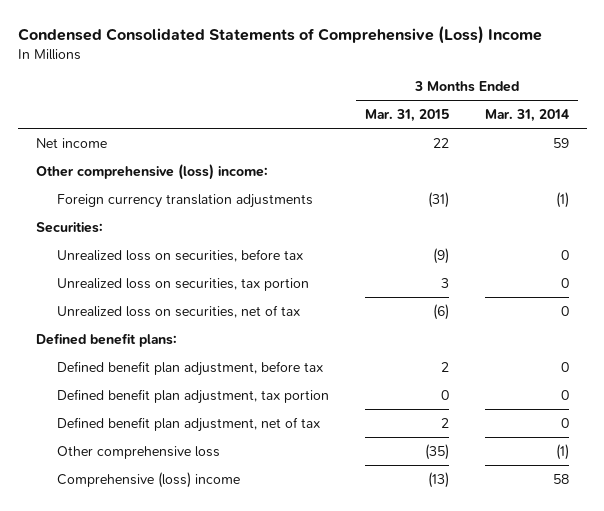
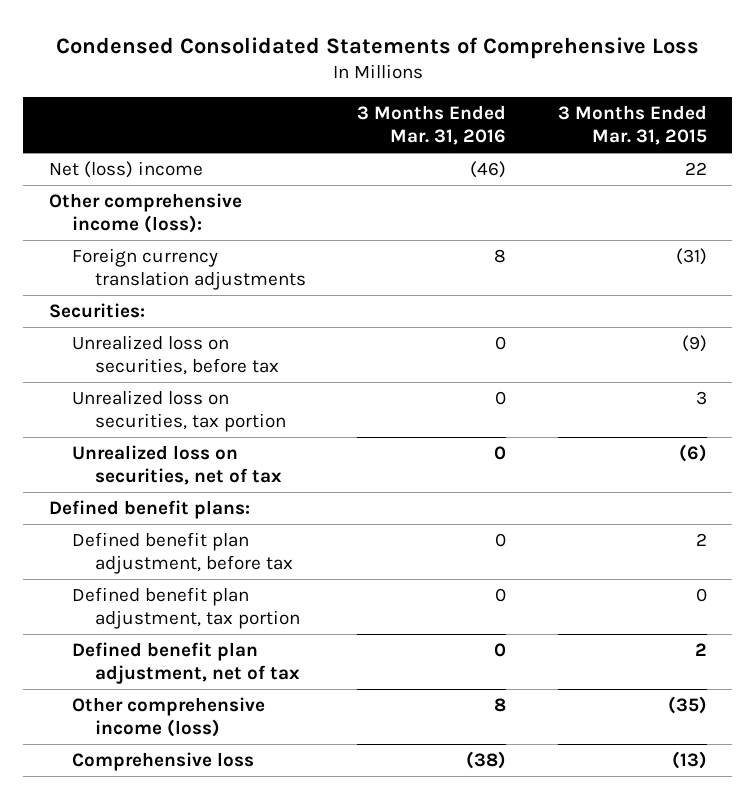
- Condensed Consolidated Statements of Comprehensive (Loss) Income
+ Condensed Consolidated Statements of Comprehensive Loss
- | 3 Months Ended Mar. 31, 2015 | 3 Months Ended Mar. 31, 2014
+ | 3 Months Ended Mar. 31, 2016 | 3 Months Ended Mar. 31, 2015
- Net income | 22 | 59
- Other comprehensive (loss) income:
+ Net (loss) income | (46) | 22
+ Other comprehensive income (loss):
- Other comprehensive loss | (35) | (1)
- Comprehensive (loss) income | (13) | 58
+ Other comprehensive income (loss) | 8 | (35)
+ Comprehensive loss | (38) | (13)

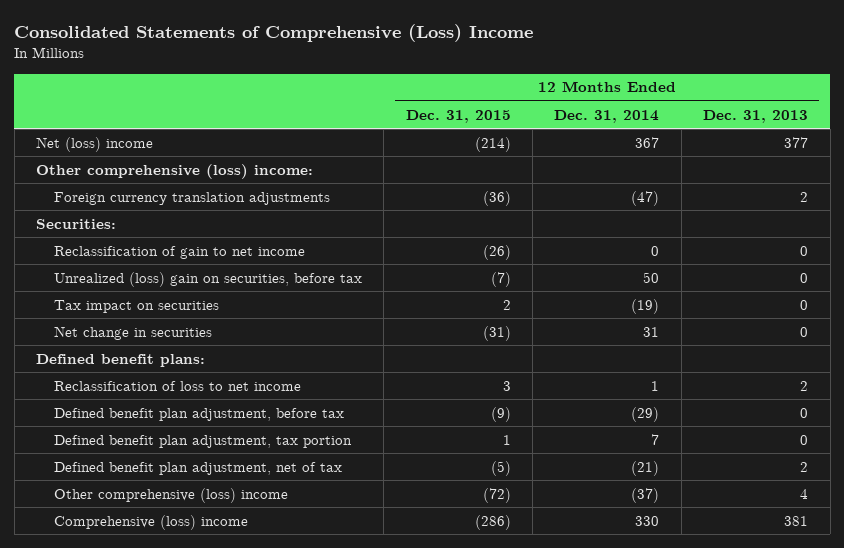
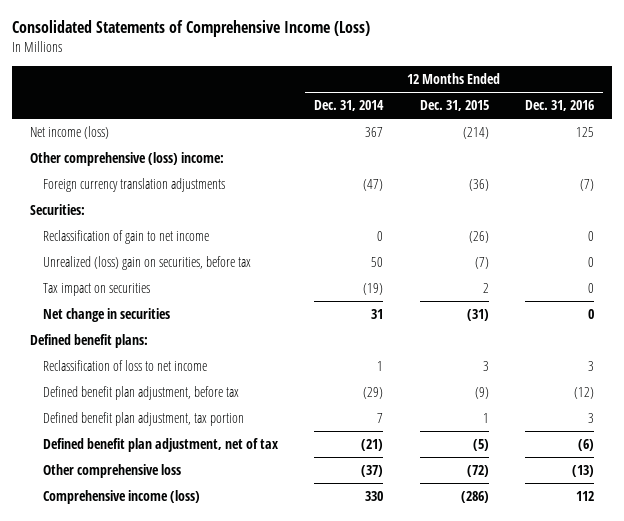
- Consolidated Statements of Comprehensive (Loss) Income
+ Consolidated Statements of Comprehensive Income (Loss)
- | 12 Months Ended Dec. 31, 2015 | 12 Months Ended Dec. 31, 2014 | 12 Months Ended Dec. 31, 2013
+ | 12 Months Ended Dec. 31, 2014 | 12 Months Ended Dec. 31, 2015 | 12 Months Ended Dec. 31, 2016
- Net (loss) income | (214) | 367 | 377
+ Net income (loss) | 367 | (214) | 125
- Other comprehensive (loss) income | (72) | (37) | 4
- Comprehensive (loss) income | (286) | 330 | 381
+ Other comprehensive loss | (37) | (72) | (13)
+ Comprehensive income (loss) | 330 | (286) | 112

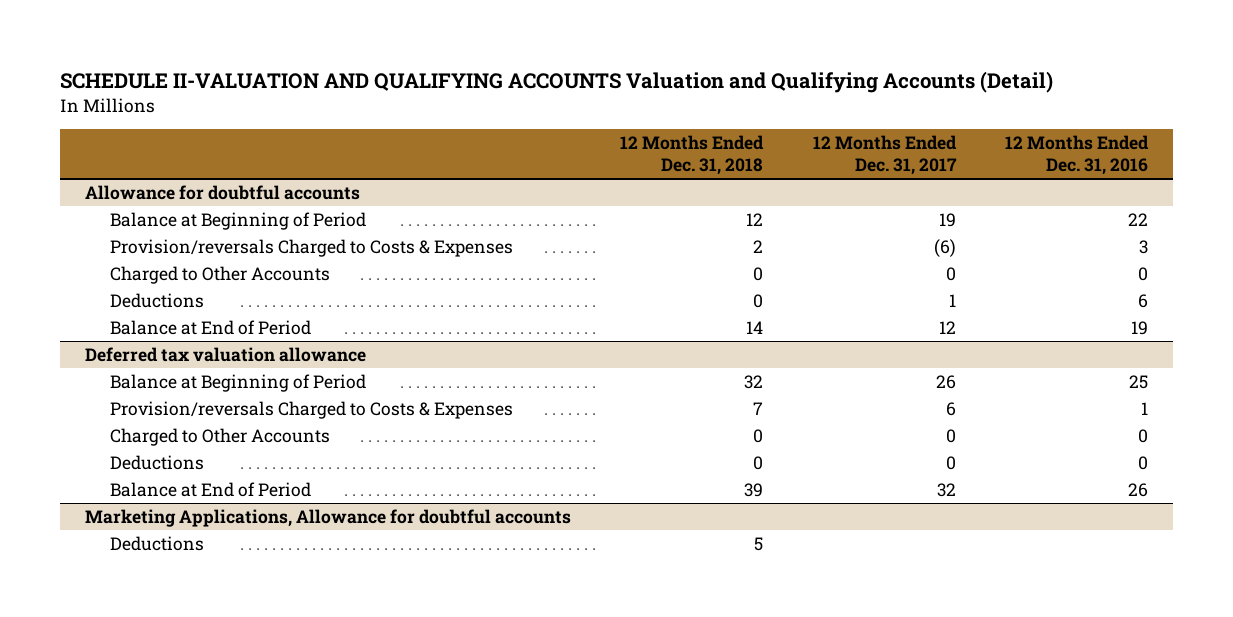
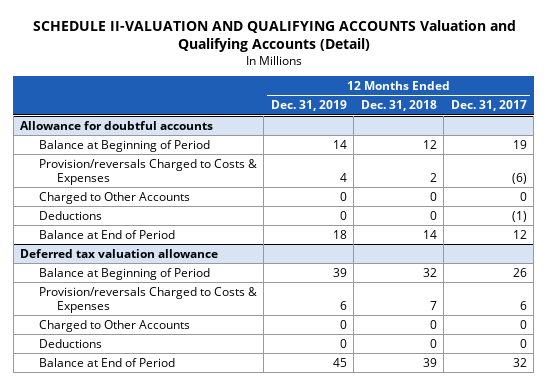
- | 12 Months Ended Dec. 31, 2018 | 12 Months Ended Dec. 31, 2017 | 12 Months Ended Dec. 31, 2016
+ | 12 Months Ended Dec. 31, 2019 | 12 Months Ended Dec. 31, 2018 | 12 Months Ended Dec. 31, 2017
@ Allowance for doubtful accounts
- Deductions | 0 | 1 | 6
+ Deductions | 0 | 0 | (1)
- Marketing Applications, Allowance for doubtful accounts
- Deductions | 5 | |

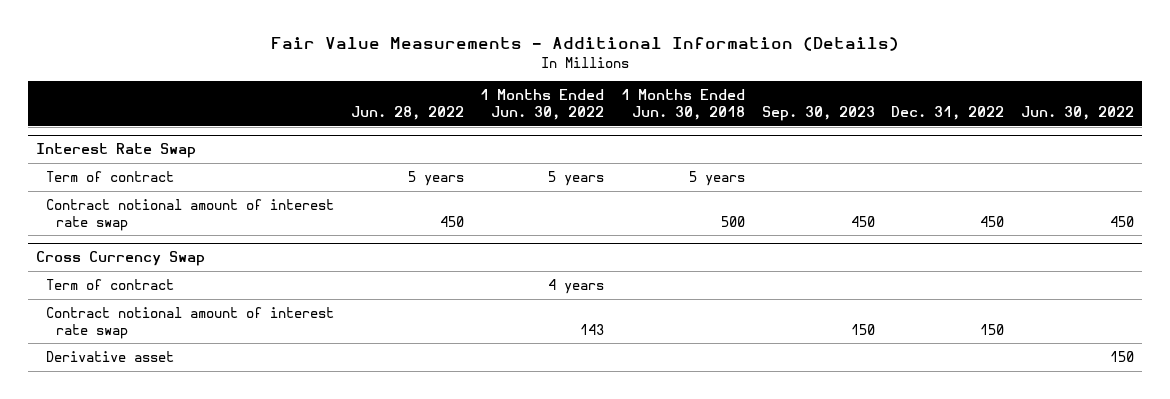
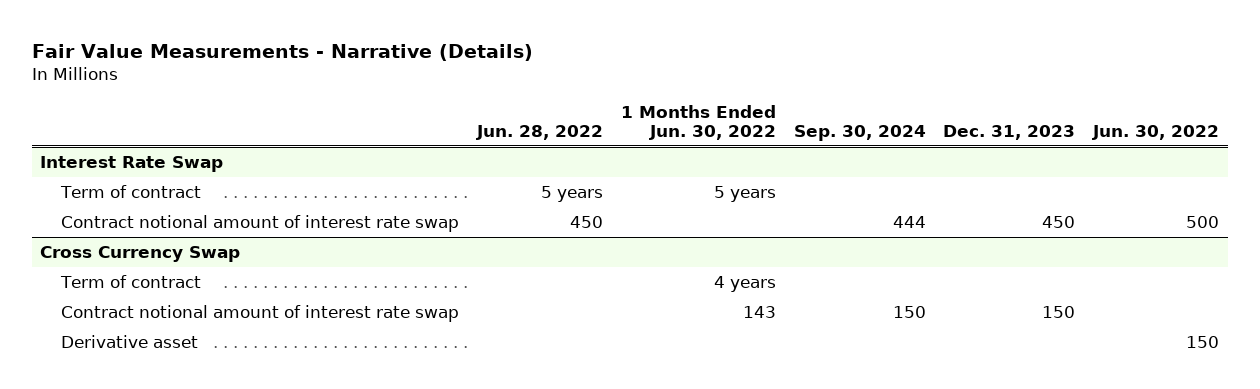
- Fair Value Measurements - Additional Information (Details)
+ Fair Value Measurements - Narrative (Details)
- | Jun. 28, 2022 | 1 Months Ended Jun. 30, 2022 | 1 Months Ended Jun. 30, 2018 | Sep. 30, 2023 | Dec. 31, 2022 | Jun. 30, 2022
+ | Jun. 28, 2022 | 1 Months Ended Jun. 30, 2022 | Sep. 30, 2024 | Dec. 31, 2023 | Jun. 30, 2022
@ Interest Rate Swap
- Contract notional amount of interest rate swap | 450 | | 500 | 450 | 450 | 450
+ Contract notional amount of interest rate swap | 450 | | 444 | 450 | 500

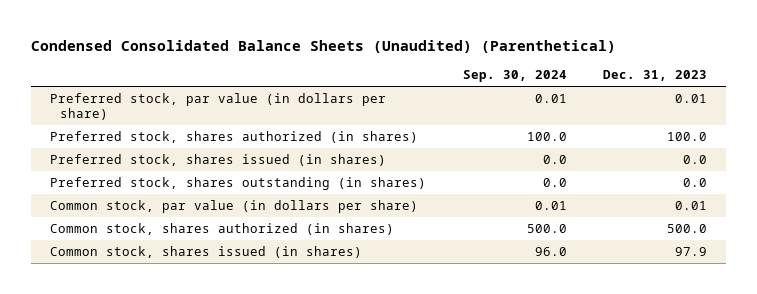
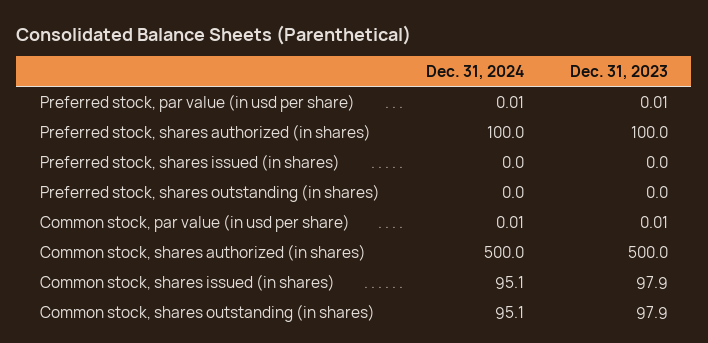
- Condensed Consolidated Balance Sheets (Unaudited) (Parenthetical)
+ Consolidated Balance Sheets (Parenthetical)
- | Sep. 30, 2024 | Dec. 31, 2023
+ | Dec. 31, 2024 | Dec. 31, 2023
- Preferred stock, par value (in dollars per share) | 0.01 | 0.01
+ Preferred stock, par value (in usd per share) | 0.01 | 0.01
- Common stock, par value (in dollars per share) | 0.01 | 0.01
+ Common stock, par value (in usd per share) | 0.01 | 0.01
+ Common stock, shares outstanding (in shares) | 95.1 | 97.9

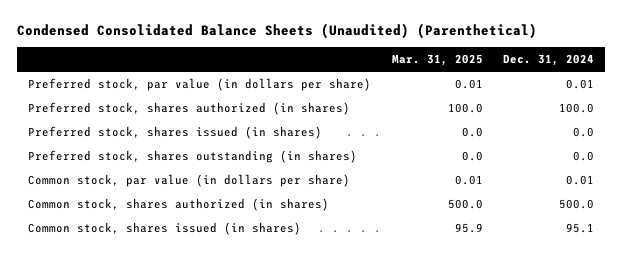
- Consolidated Balance Sheets (Parenthetical)
+ Condensed Consolidated Balance Sheets (Unaudited) (Parenthetical)
- | Dec. 31, 2024 | Dec. 31, 2023
+ | Mar. 31, 2025 | Dec. 31, 2024
- Preferred stock, par value (in usd per share) | 0.01 | 0.01
+ Preferred stock, par value (in dollars per share) | 0.01 | 0.01
- Common stock, par value (in usd per share) | 0.01 | 0.01
+ Common stock, par value (in dollars per share) | 0.01 | 0.01
- Common stock, shares outstanding (in shares) | 95.1 | 97.9

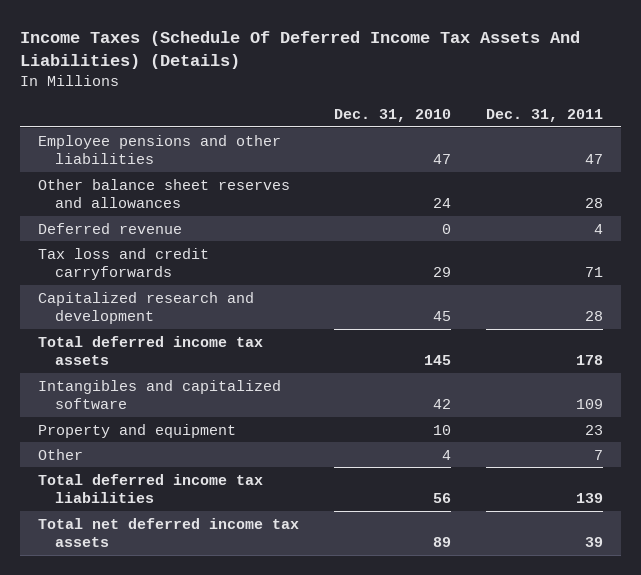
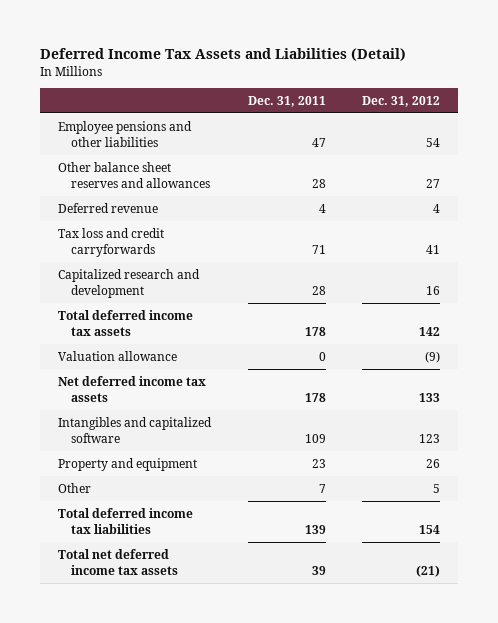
- Income Taxes (Schedule Of Deferred Income Tax Assets And Liabilities) (Details)
+ Deferred Income Tax Assets and Liabilities (Detail)
- | Dec. 31, 2010 | Dec. 31, 2011
+ | Dec. 31, 2011 | Dec. 31, 2012
+ Valuation allowance | 0 | (9)
+ Net deferred income tax assets | 178 | 133

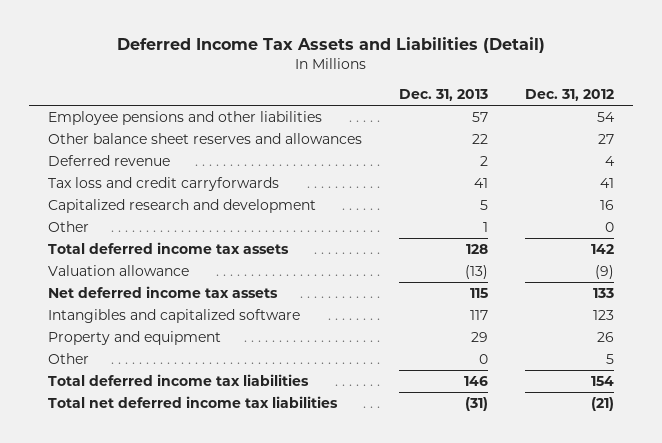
- | Dec. 31, 2011 | Dec. 31, 2012
+ | Dec. 31, 2013 | Dec. 31, 2012
+ Other | 1 | 0
- Total net deferred income tax assets | 39 | (21)
+ Total net deferred income tax liabilities | (31) | (21)

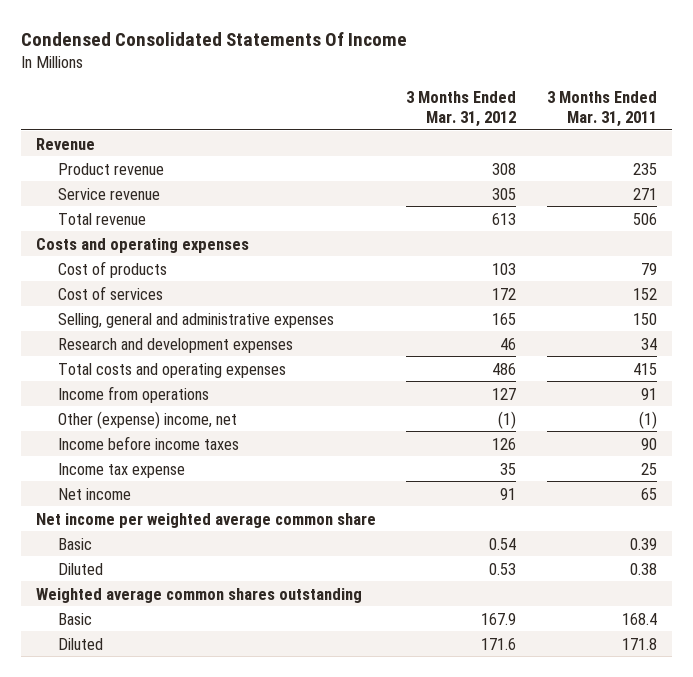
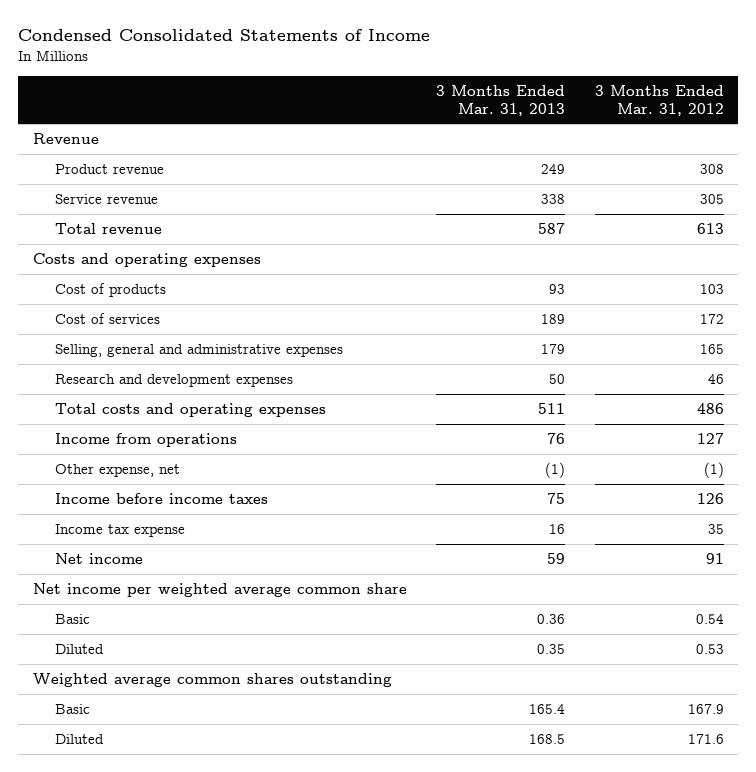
- Condensed Consolidated Statements Of Income
+ Condensed Consolidated Statements of Income
- | 3 Months Ended Mar. 31, 2012 | 3 Months Ended Mar. 31, 2011
+ | 3 Months Ended Mar. 31, 2013 | 3 Months Ended Mar. 31, 2012
- Other (expense) income, net | (1) | (1)
+ Other expense, net | (1) | (1)

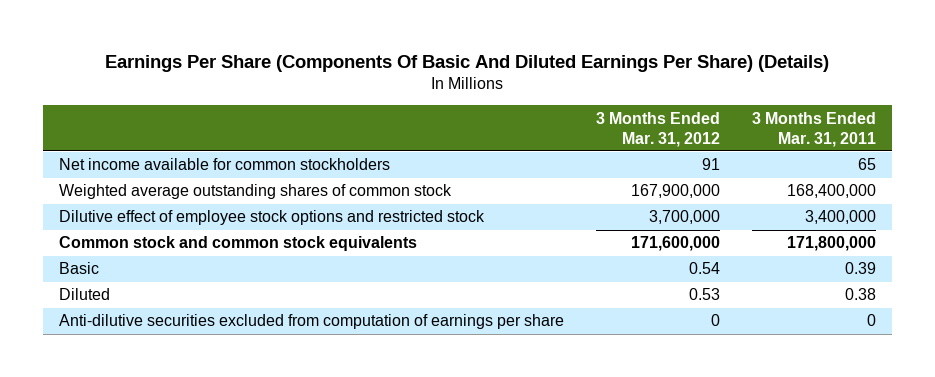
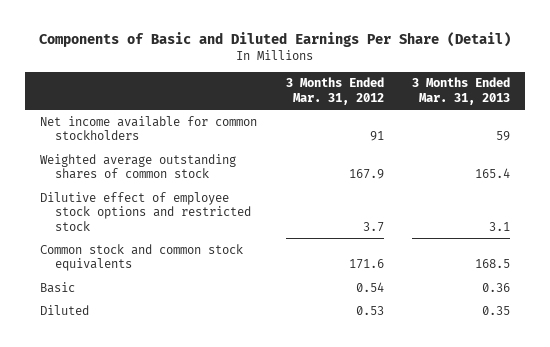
- Earnings Per Share (Components Of Basic And Diluted Earnings Per Share) (Details)
+ Components of Basic and Diluted Earnings Per Share (Detail)
- | 3 Months Ended Mar. 31, 2012 | 3 Months Ended Mar. 31, 2011
+ | 3 Months Ended Mar. 31, 2012 | 3 Months Ended Mar. 31, 2013
- Weighted average outstanding shares of common stock | 167,900,000 | 168,400,000
- Dilutive effect of employee stock options and restricted stock | 3,700,000 | 3,400,000
- Common stock and common stock equivalents | 171,600,000 | 171,800,000
+ Weighted average outstanding shares of common stock | 167.9 | 165.4
+ Dilutive effect of employee stock options and restricted stock | 3.7 | 3.1
+ Common stock and common stock equivalents | 171.6 | 168.5
- Anti-dilutive securities excluded from computation of earnings per share | 0 | 0

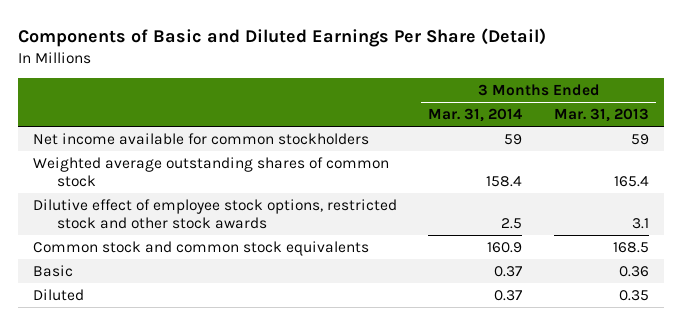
- | 3 Months Ended Mar. 31, 2012 | 3 Months Ended Mar. 31, 2013
+ | 3 Months Ended Mar. 31, 2014 | 3 Months Ended Mar. 31, 2013
- Dilutive effect of employee stock options and restricted stock | 3.7 | 3.1
+ Dilutive effect of employee stock options, restricted stock and other stock awards | 2.5 | 3.1

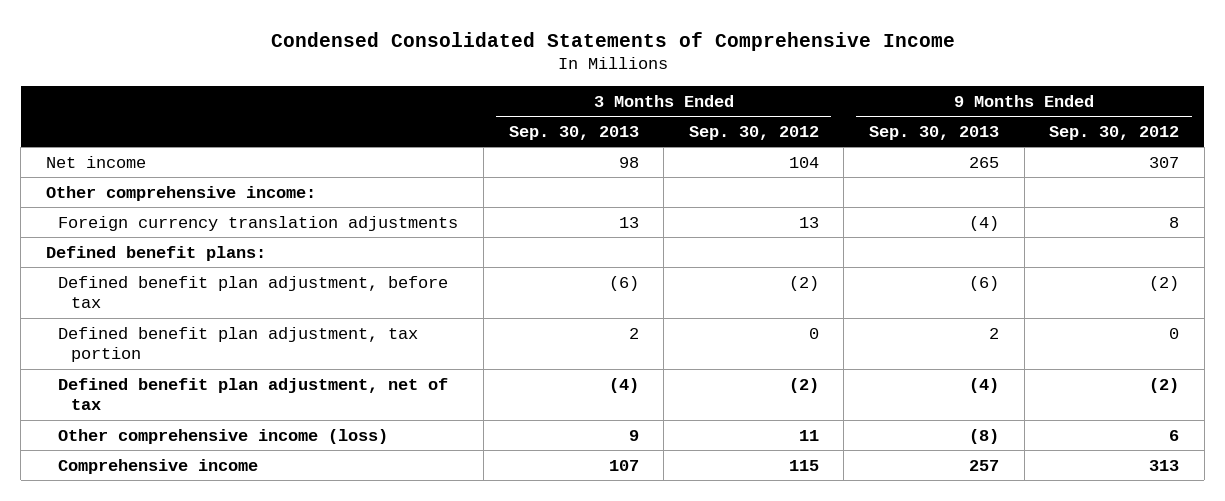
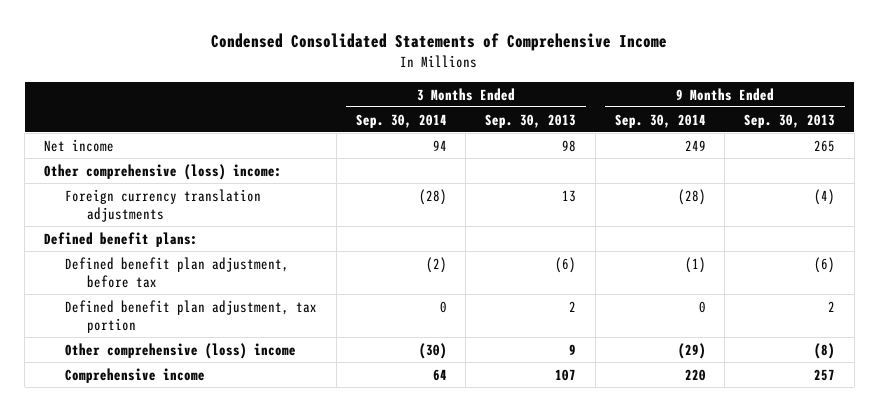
- | 3 Months Ended Sep. 30, 2013 | 3 Months Ended Sep. 30, 2012 | 9 Months Ended Sep. 30, 2013 | 9 Months Ended Sep. 30, 2012
+ | 3 Months Ended Sep. 30, 2014 | 3 Months Ended Sep. 30, 2013 | 9 Months Ended Sep. 30, 2014 | 9 Months Ended Sep. 30, 2013
- Other comprehensive income:
+ Other comprehensive (loss) income:
- Defined benefit plan adjustment, net of tax | (4) | (2) | (4) | (2)
- Other comprehensive income (loss) | 9 | 11 | (8) | 6
+ Other comprehensive (loss) income | (30) | 9 | (29) | (8)

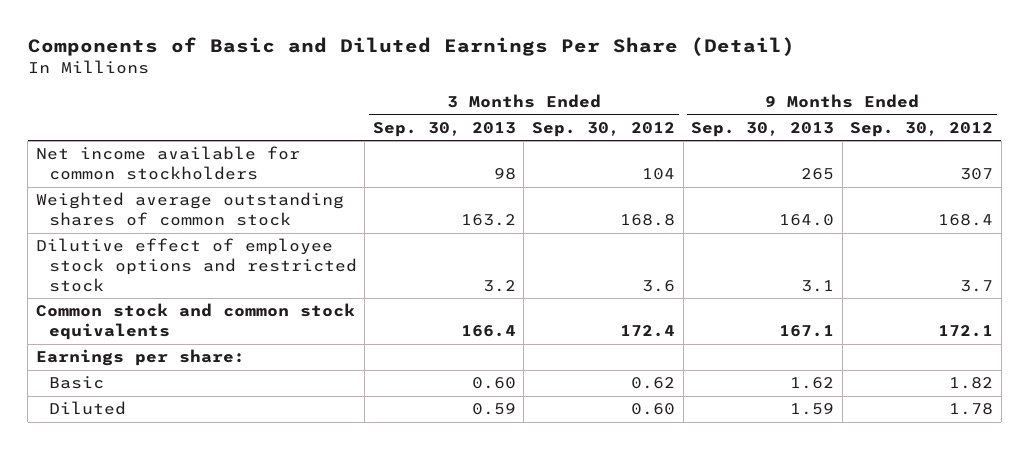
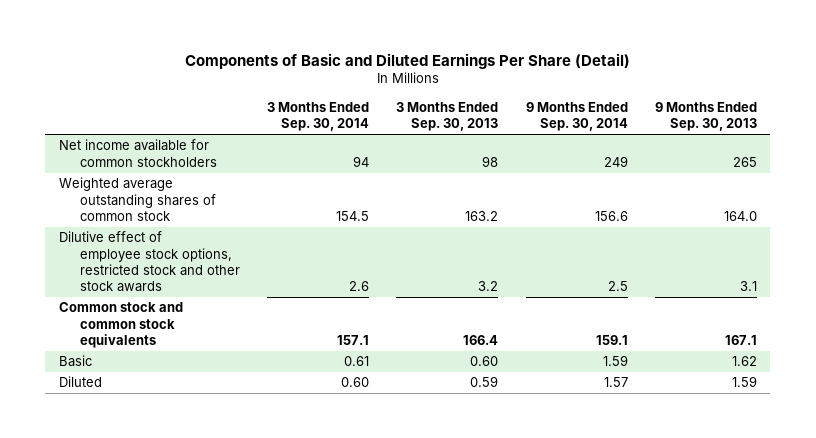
- | 3 Months Ended Sep. 30, 2013 | 3 Months Ended Sep. 30, 2012 | 9 Months Ended Sep. 30, 2013 | 9 Months Ended Sep. 30, 2012
+ | 3 Months Ended Sep. 30, 2014 | 3 Months Ended Sep. 30, 2013 | 9 Months Ended Sep. 30, 2014 | 9 Months Ended Sep. 30, 2013
- Dilutive effect of employee stock options and restricted stock | 3.2 | 3.6 | 3.1 | 3.7
+ Dilutive effect of employee stock options, restricted stock and other stock awards | 2.6 | 3.2 | 2.5 | 3.1
- Earnings per share:

